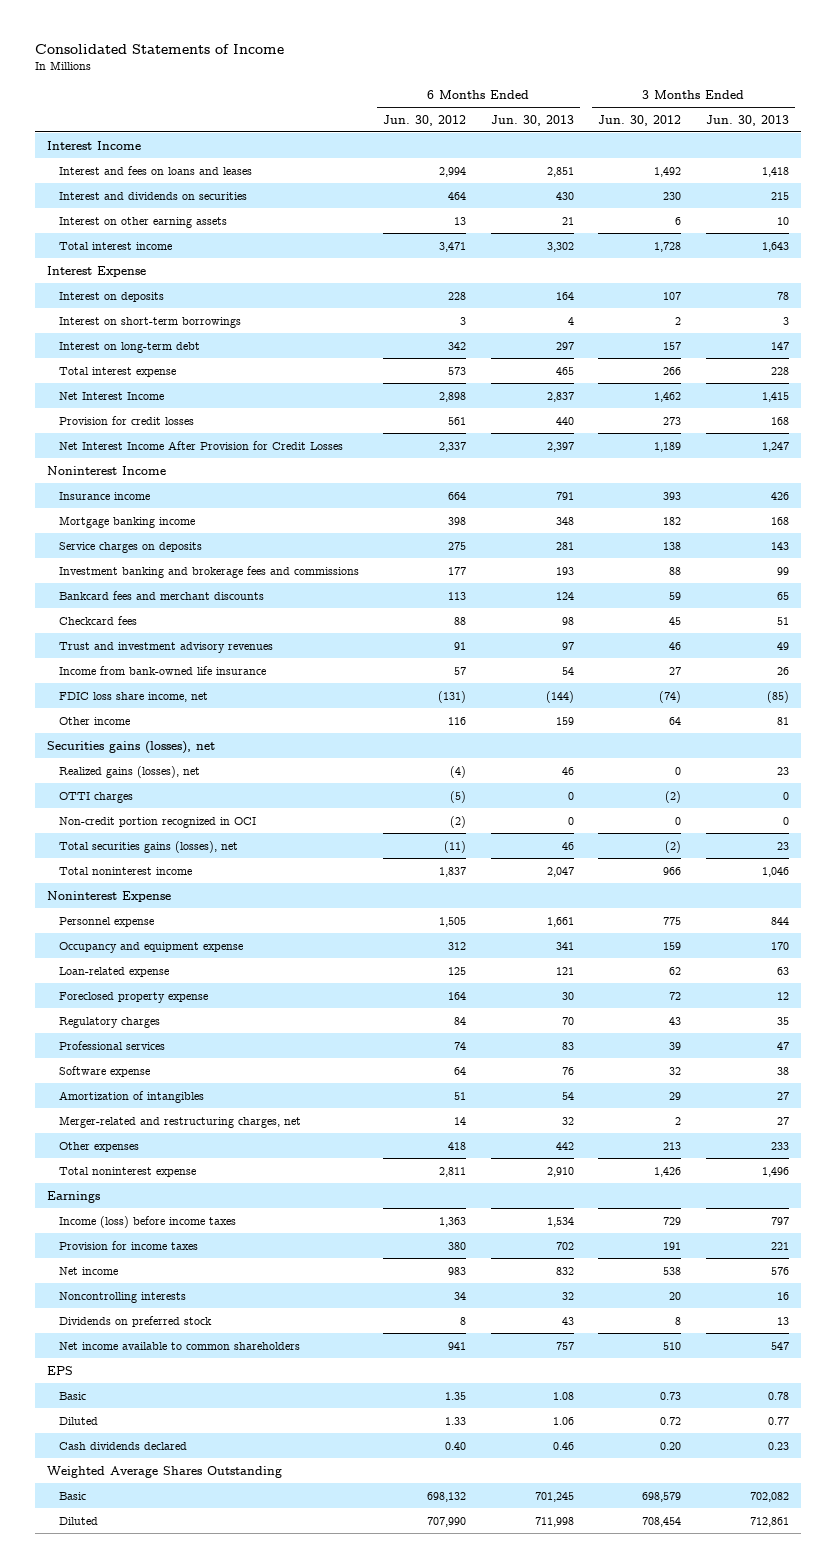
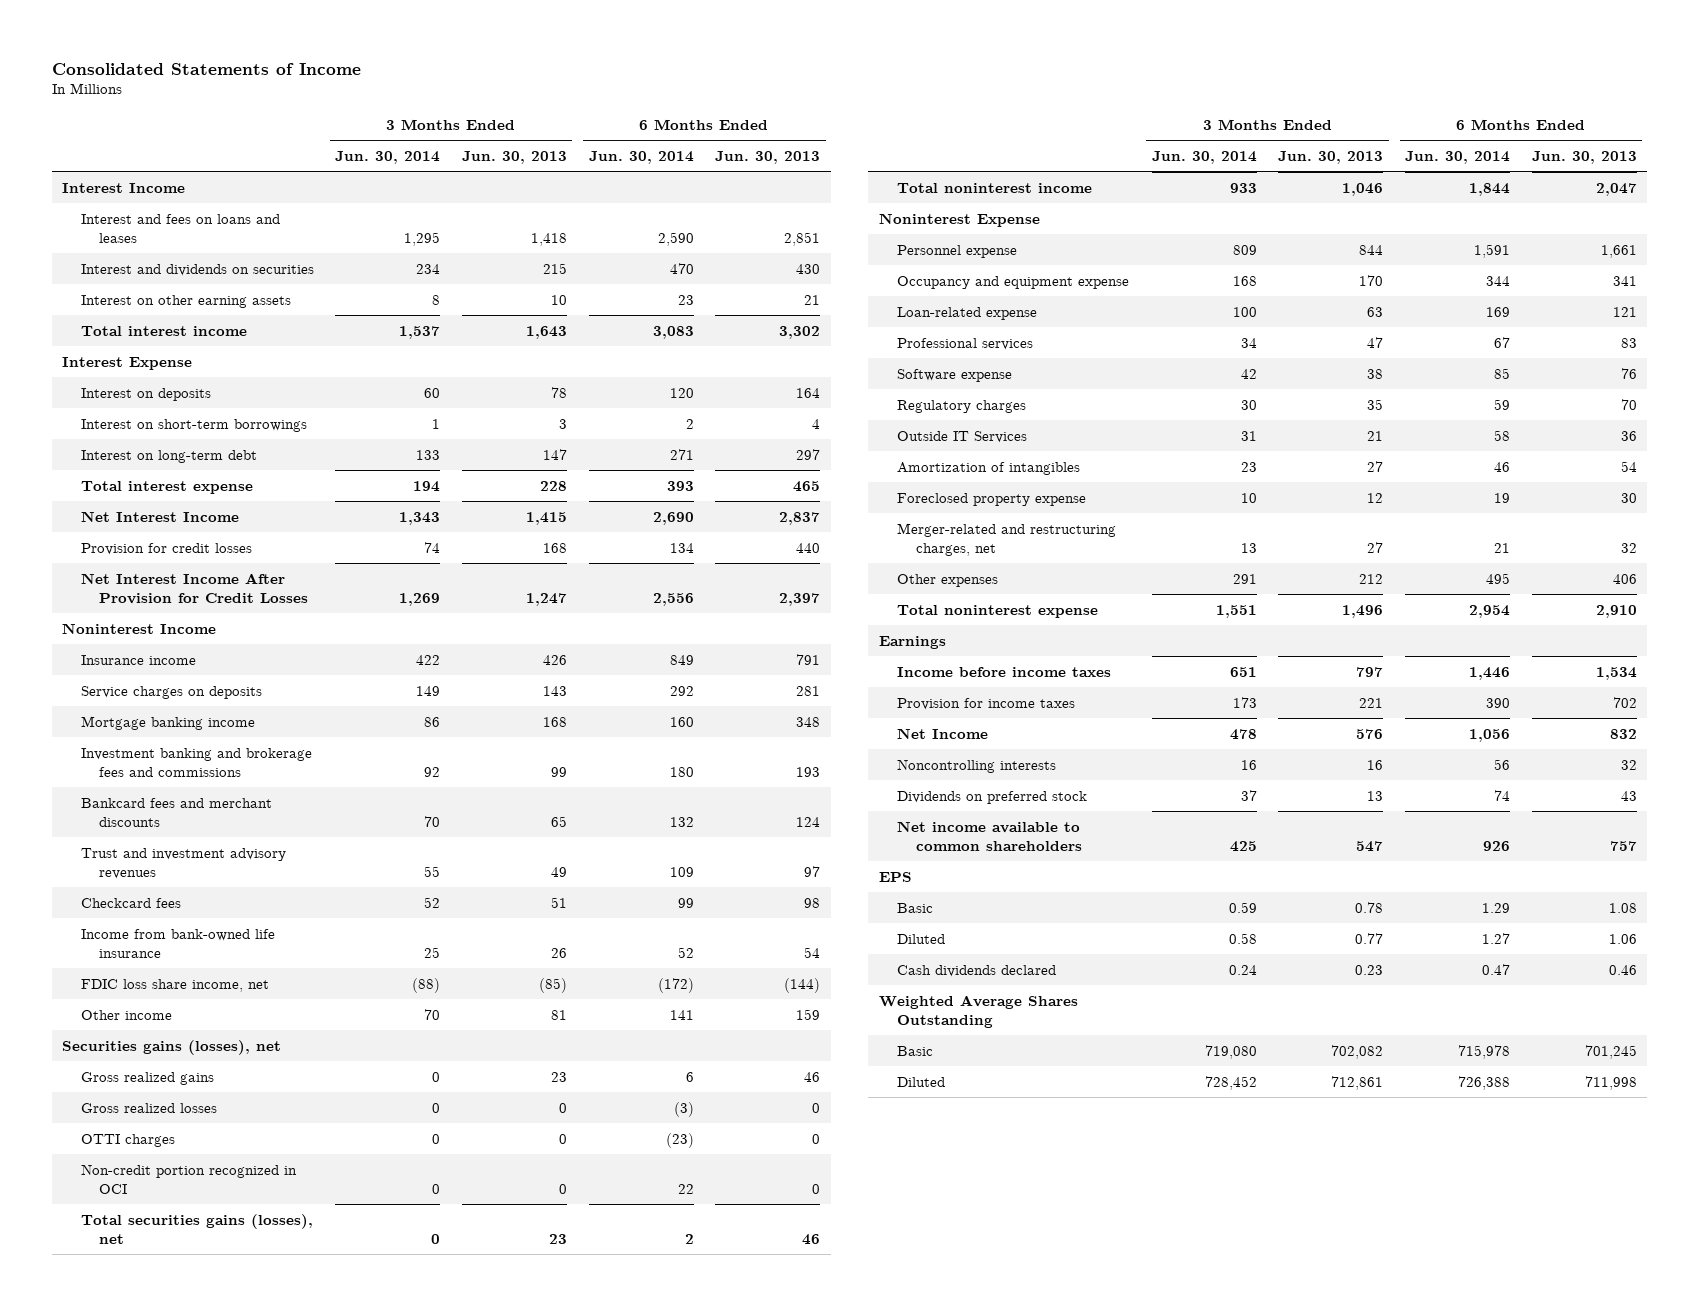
- | 6 Months Ended Jun. 30, 2012 | 6 Months Ended Jun. 30, 2013 | 3 Months Ended Jun. 30, 2012 | 3 Months Ended Jun. 30, 2013
+ | 3 Months Ended Jun. 30, 2014 | 3 Months Ended Jun. 30, 2013 | 6 Months Ended Jun. 30, 2014 | 6 Months Ended Jun. 30, 2013
moved down: Mortgage banking income | 86 | 168 | 160 | 348
moved down: Checkcard fees | 52 | 51 | 99 | 98
- Realized gains (losses), net | (4) | 46 | 0 | 23
+ Gross realized gains | 0 | 23 | 6 | 46
+ Gross realized losses | 0 | 0 | (3) | 0
moved down: Regulatory charges | 30 | 35 | 59 | 70
+ Outside IT Services | 31 | 21 | 58 | 36
moved down: Foreclosed property expense | 10 | 12 | 19 | 30
- Other expenses | 418 | 442 | 213 | 233
+ Other expenses | 291 | 212 | 495 | 406
- Income (loss) before income taxes | 1,363 | 1,534 | 729 | 797
+ Income before income taxes | 651 | 797 | 1,446 | 1,534
- Net income | 983 | 832 | 538 | 576
+ Net Income | 478 | 576 | 1,056 | 832

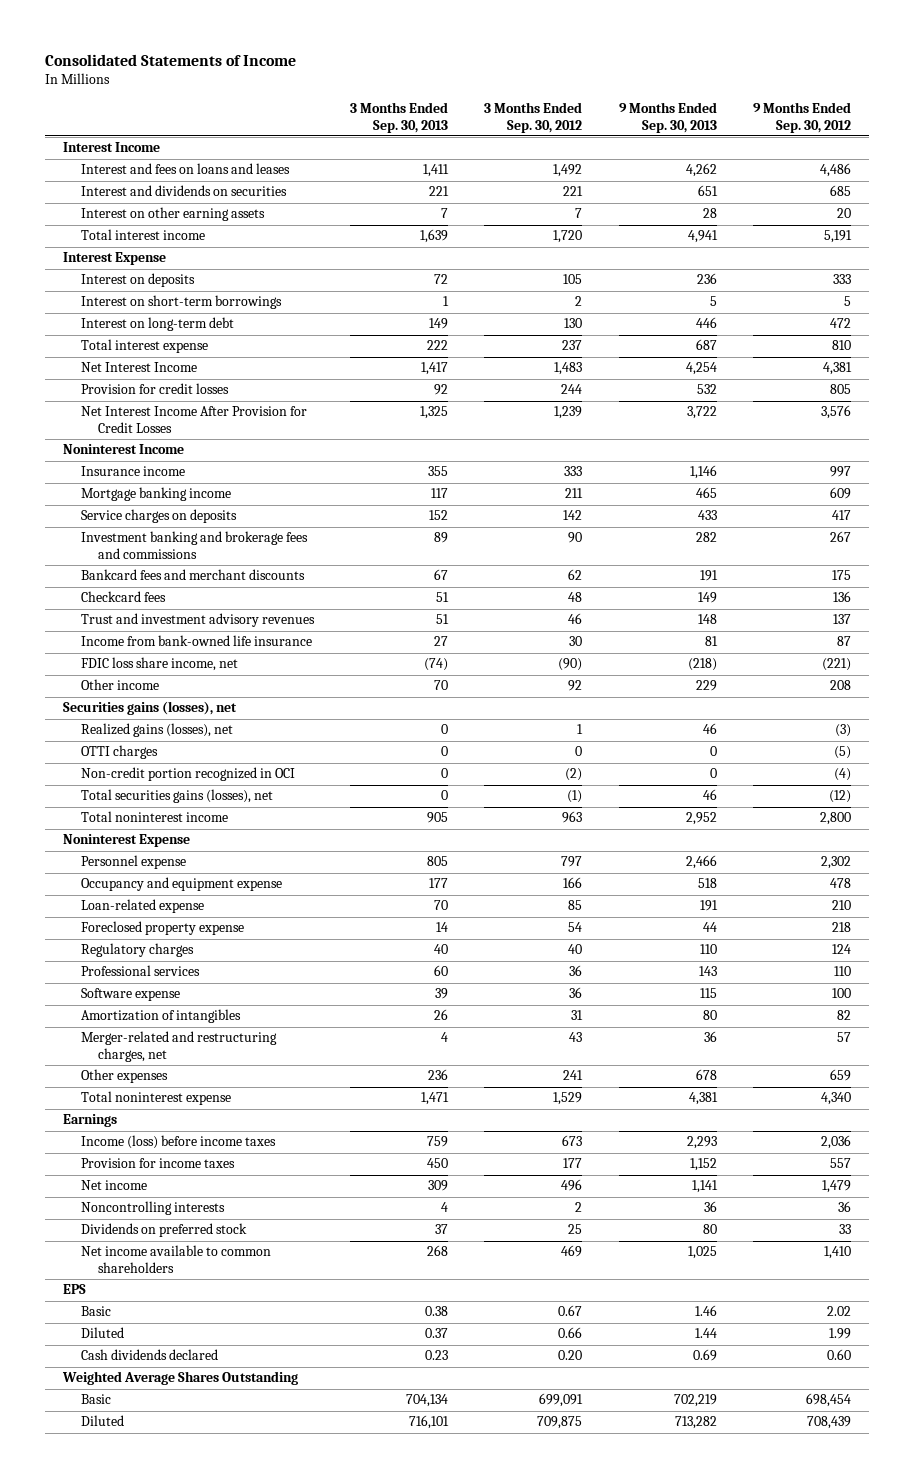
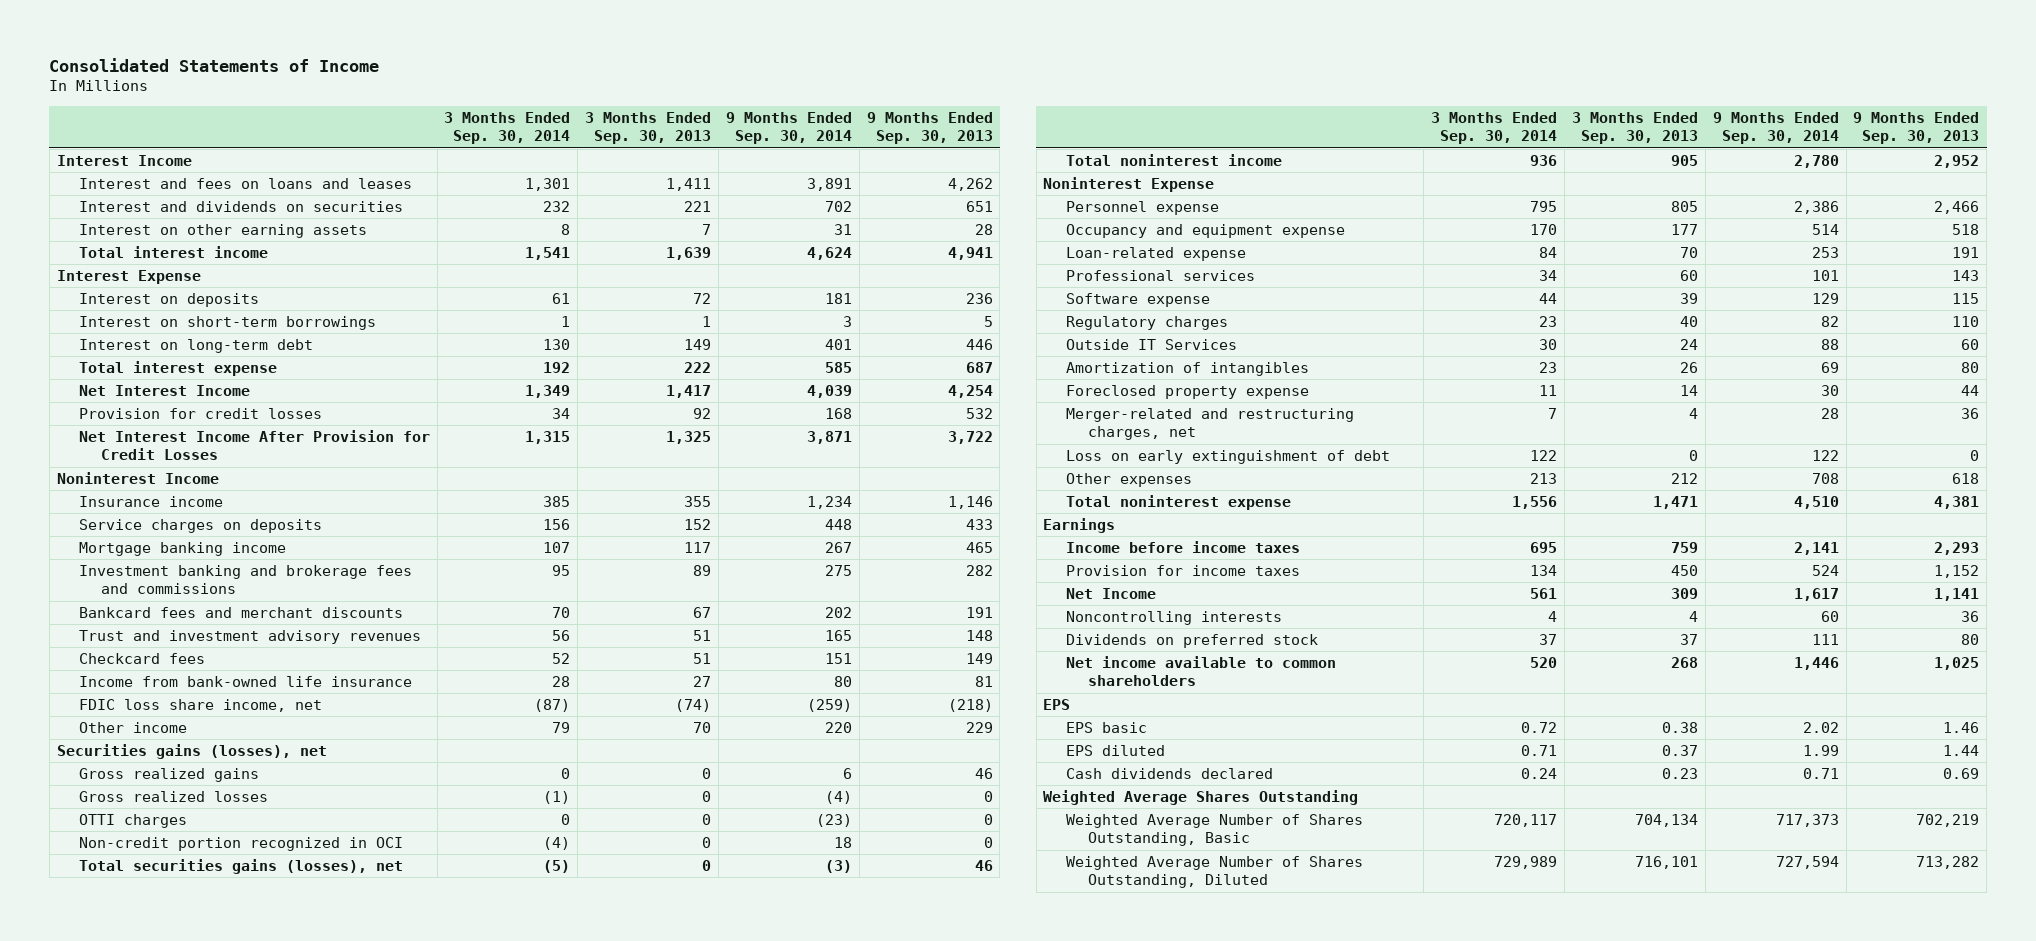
- | 3 Months Ended Sep. 30, 2013 | 3 Months Ended Sep. 30, 2012 | 9 Months Ended Sep. 30, 2013 | 9 Months Ended Sep. 30, 2012
+ | 3 Months Ended Sep. 30, 2014 | 3 Months Ended Sep. 30, 2013 | 9 Months Ended Sep. 30, 2014 | 9 Months Ended Sep. 30, 2013
moved down: Mortgage banking income | 107 | 117 | 267 | 465
moved down: Checkcard fees | 52 | 51 | 151 | 149
- Realized gains (losses), net | 0 | 1 | 46 | (3)
+ Gross realized gains | 0 | 0 | 6 | 46
+ Gross realized losses | (1) | 0 | (4) | 0
moved down: Regulatory charges | 23 | 40 | 82 | 110
+ Outside IT Services | 30 | 24 | 88 | 60
moved down: Foreclosed property expense | 11 | 14 | 30 | 44
- Other expenses | 236 | 241 | 678 | 659
+ Loss on early extinguishment of debt | 122 | 0 | 122 | 0
+ Other expenses | 213 | 212 | 708 | 618
- Income (loss) before income taxes | 759 | 673 | 2,293 | 2,036
+ Income before income taxes | 695 | 759 | 2,141 | 2,293
- Net income | 309 | 496 | 1,141 | 1,479
+ Net Income | 561 | 309 | 1,617 | 1,141
- Basic | 0.38 | 0.67 | 1.46 | 2.02
- Diluted | 0.37 | 0.66 | 1.44 | 1.99
+ EPS basic | 0.72 | 0.38 | 2.02 | 1.46
+ EPS diluted | 0.71 | 0.37 | 1.99 | 1.44
- Basic | 704,134 | 699,091 | 702,219 | 698,454
- Diluted | 716,101 | 709,875 | 713,282 | 708,439
+ Weighted Average Number of Shares Outstanding, Basic | 720,117 | 704,134 | 717,373 | 702,219
+ Weighted Average Number of Shares Outstanding, Diluted | 729,989 | 716,101 | 727,594 | 713,282

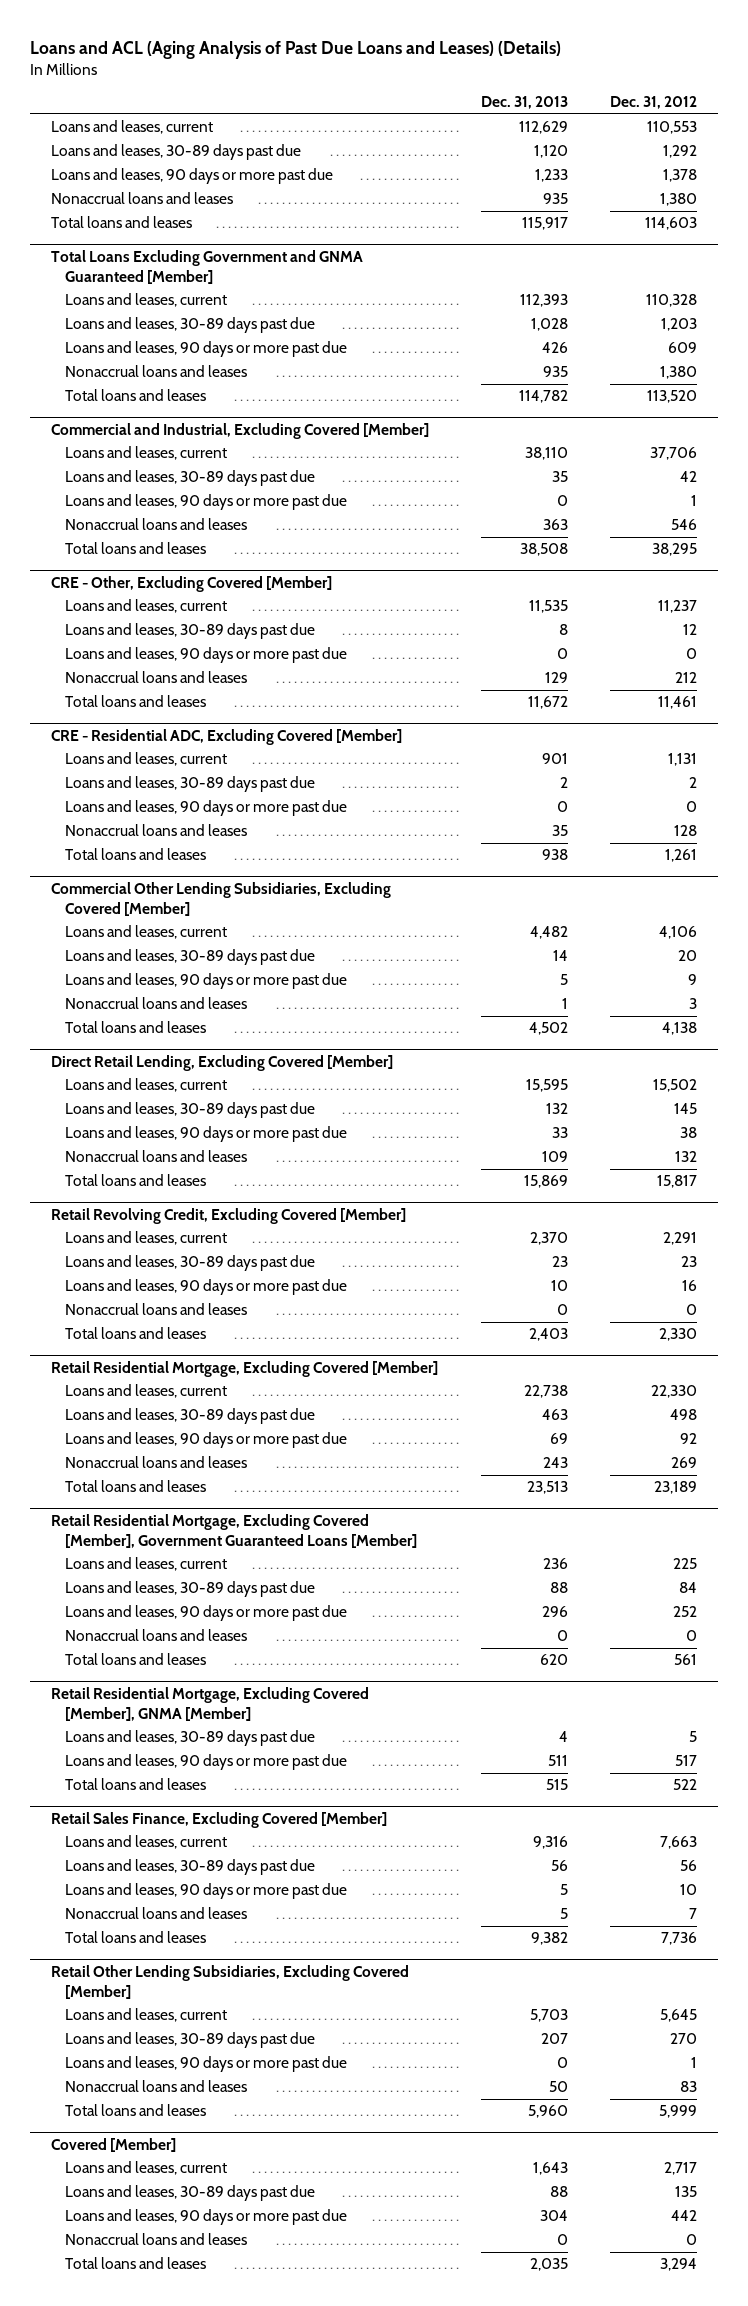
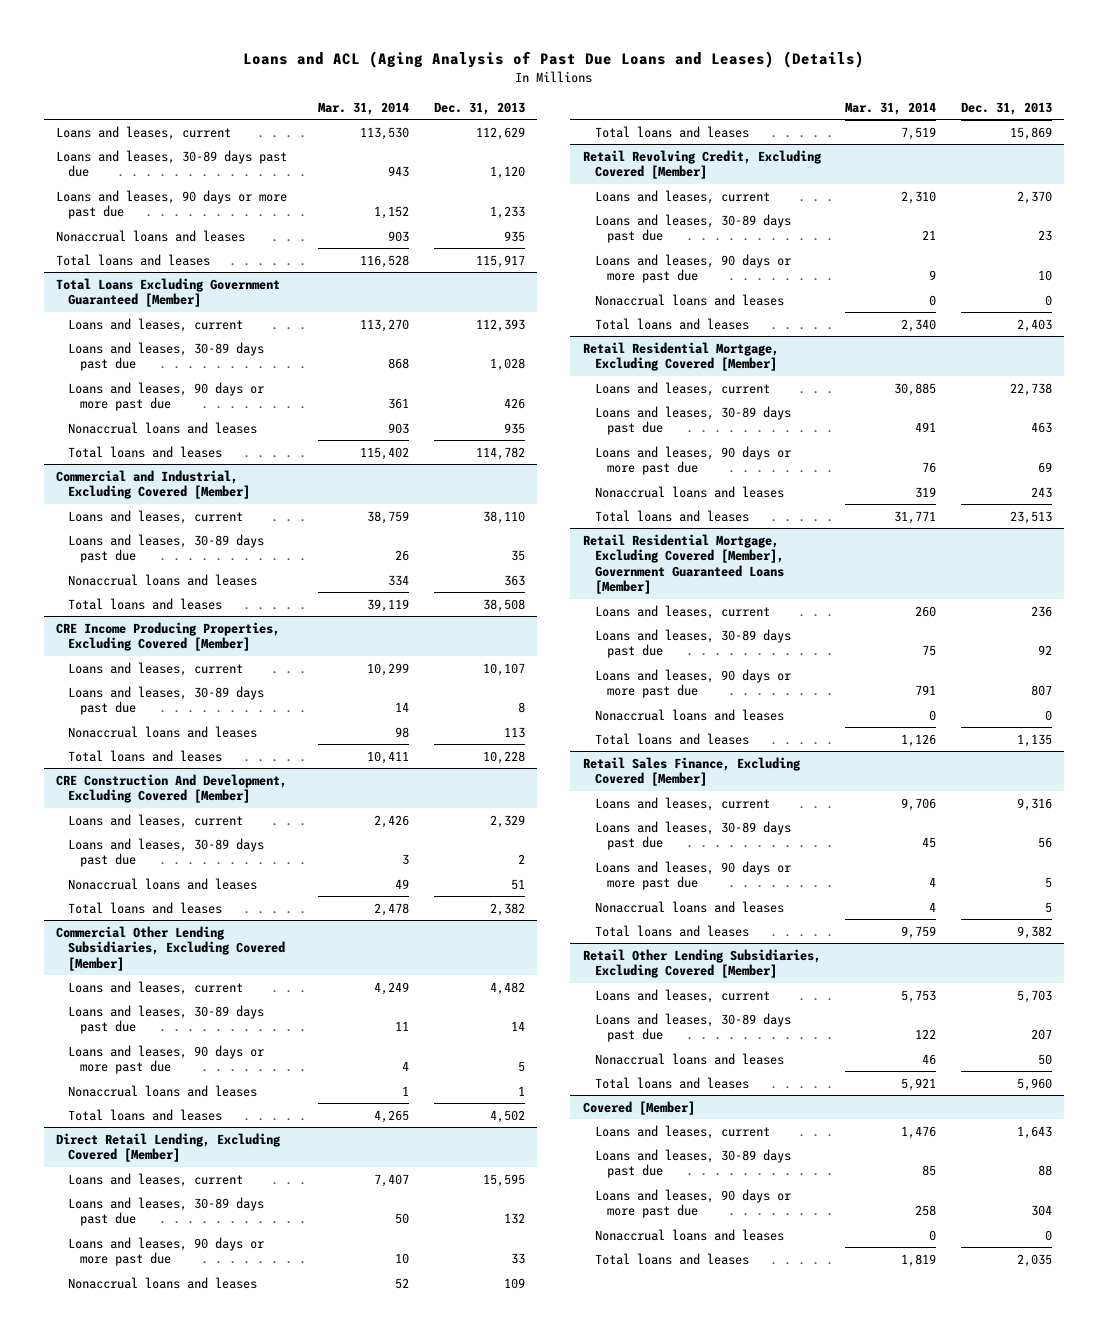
- | Dec. 31, 2013 | Dec. 31, 2012
+ | Mar. 31, 2014 | Dec. 31, 2013
- Total Loans Excluding Government and GNMA Guaranteed [Member]
+ Total Loans Excluding Government Guaranteed [Member]
@ Commercial and Industrial, Excluding Covered [Member]
- Loans and leases, 90 days or more past due | 0 | 1
- CRE - Other, Excluding Covered [Member]
- Loans and leases, current | 11,535 | 11,237
+ CRE Income Producing Properties, Excluding Covered [Member]
+ Loans and leases, current | 10,299 | 10,107
- Loans and leases, 90 days or more past due | 0 | 0
- Nonaccrual loans and leases | 129 | 212
- Total loans and leases | 11,672 | 11,461
- CRE - Residential ADC, Excluding Covered [Member]
- Loans and leases, current | 901 | 1,131
+ Nonaccrual loans and leases | 98 | 113
+ Total loans and leases | 10,411 | 10,228
+ CRE Construction And Development, Excluding Covered [Member]
+ Loans and leases, current | 2,426 | 2,329
- Loans and leases, 90 days or more past due | 0 | 0
- Nonaccrual loans and leases | 35 | 128
- Total loans and leases | 938 | 1,261
+ Nonaccrual loans and leases | 49 | 51
+ Total loans and leases | 2,478 | 2,382
@ Retail Residential Mortgage, Excluding Covered [Member], Government Guaranteed Loans [Member]
- Loans and leases, 30-89 days past due | 88 | 84
- Loans and leases, 90 days or more past due | 296 | 252
+ Loans and leases, 30-89 days past due | 75 | 92
+ Loans and leases, 90 days or more past due | 791 | 807
- Total loans and leases | 620 | 561
- Retail Residential Mortgage, Excluding Covered [Member], GNMA [Member]
- Loans and leases, 30-89 days past due | 4 | 5
- Loans and leases, 90 days or more past due | 511 | 517
- Total loans and leases | 515 | 522
@ Retail Residential Mortgage, Excluding Covered [Member], Government Guaranteed Loans [Member]
+ Total loans and leases | 1,126 | 1,135
@ Retail Other Lending Subsidiaries, Excluding Covered [Member]
- Loans and leases, 90 days or more past due | 0 | 1

